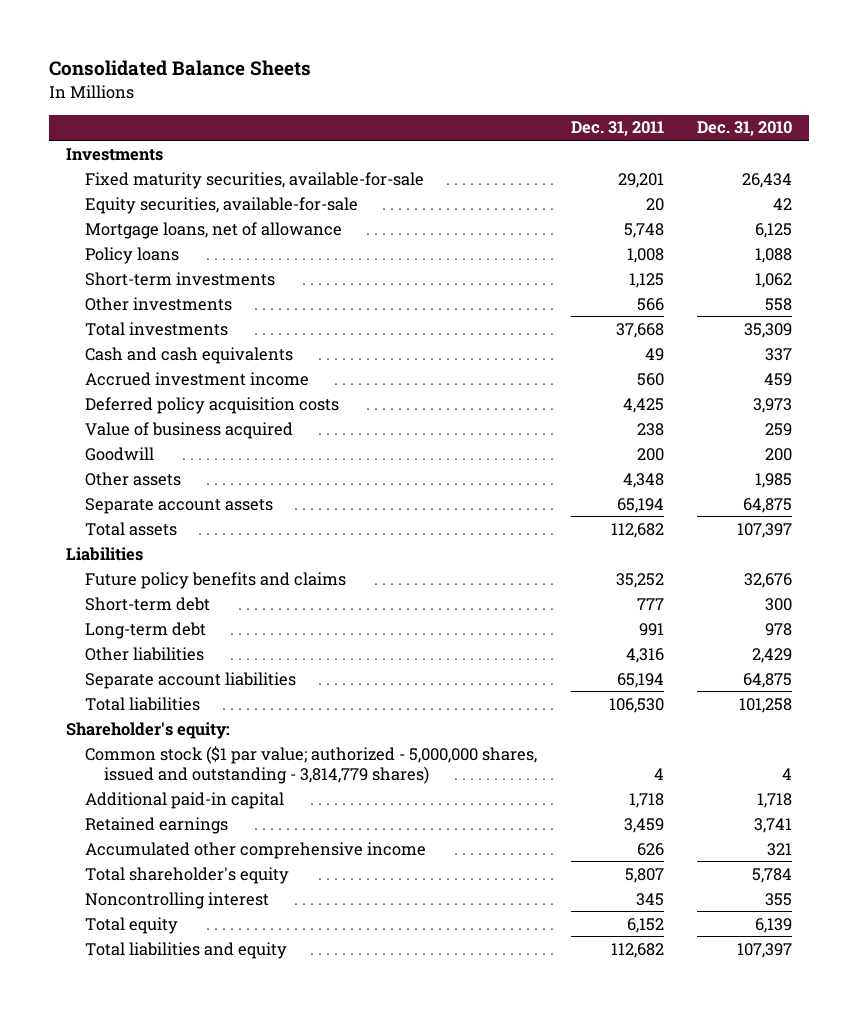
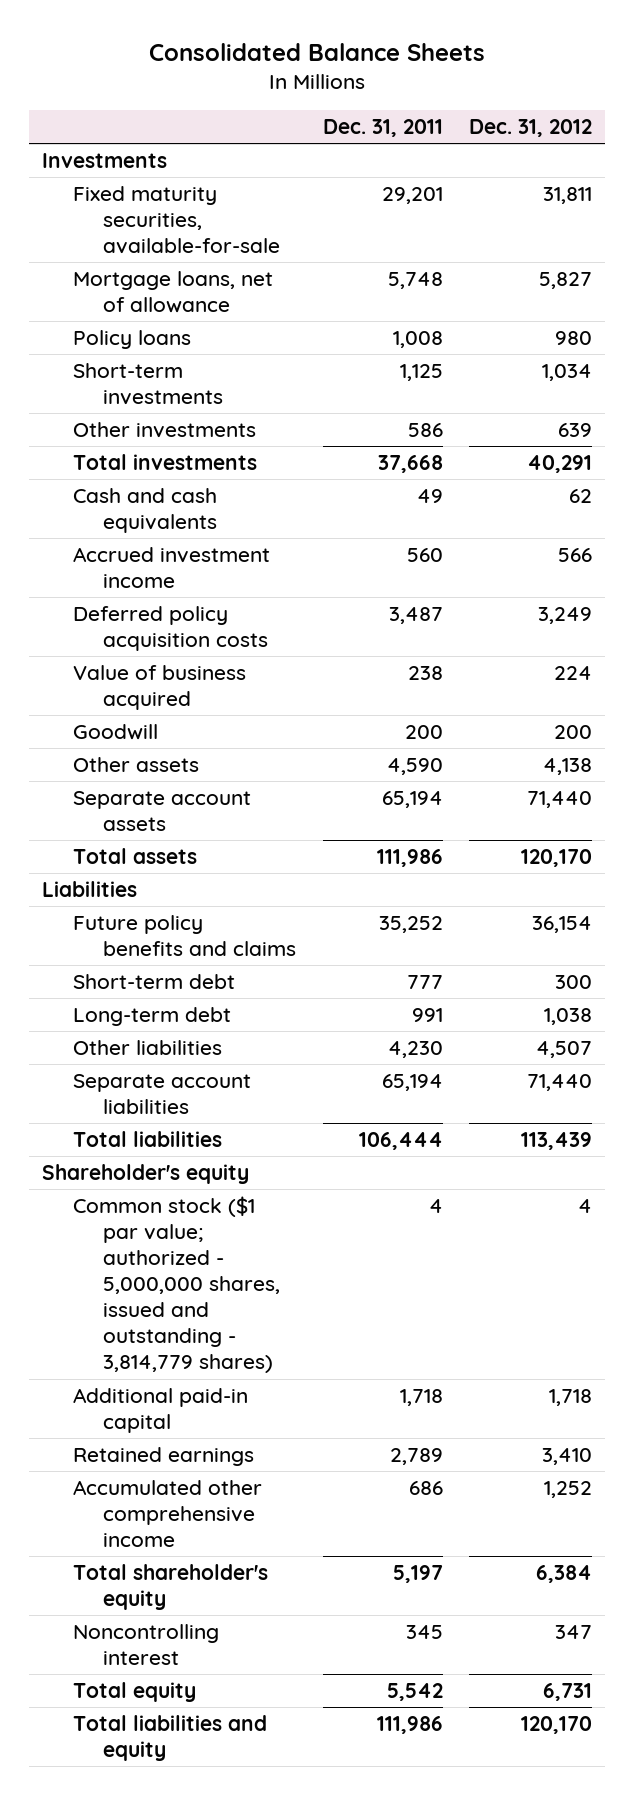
- | Dec. 31, 2011 | Dec. 31, 2010
+ | Dec. 31, 2011 | Dec. 31, 2012
- Equity securities, available-for-sale | 20 | 42
- Other investments | 566 | 558
+ Other investments | 586 | 639
- Deferred policy acquisition costs | 4,425 | 3,973
+ Deferred policy acquisition costs | 3,487 | 3,249
- Other assets | 4,348 | 1,985
+ Other assets | 4,590 | 4,138
- Total assets | 112,682 | 107,397
+ Total assets | 111,986 | 120,170
- Other liabilities | 4,316 | 2,429
+ Other liabilities | 4,230 | 4,507
- Total liabilities | 106,530 | 101,258
- Shareholder's equity:
+ Total liabilities | 106,444 | 113,439
+ Shareholder's equity
- Retained earnings | 3,459 | 3,741
- Accumulated other comprehensive income | 626 | 321
- Total shareholder's equity | 5,807 | 5,784
+ Retained earnings | 2,789 | 3,410
+ Accumulated other comprehensive income | 686 | 1,252
+ Total shareholder's equity | 5,197 | 6,384
- Total equity | 6,152 | 6,139
- Total liabilities and equity | 112,682 | 107,397
+ Total equity | 5,542 | 6,731
+ Total liabilities and equity | 111,986 | 120,170

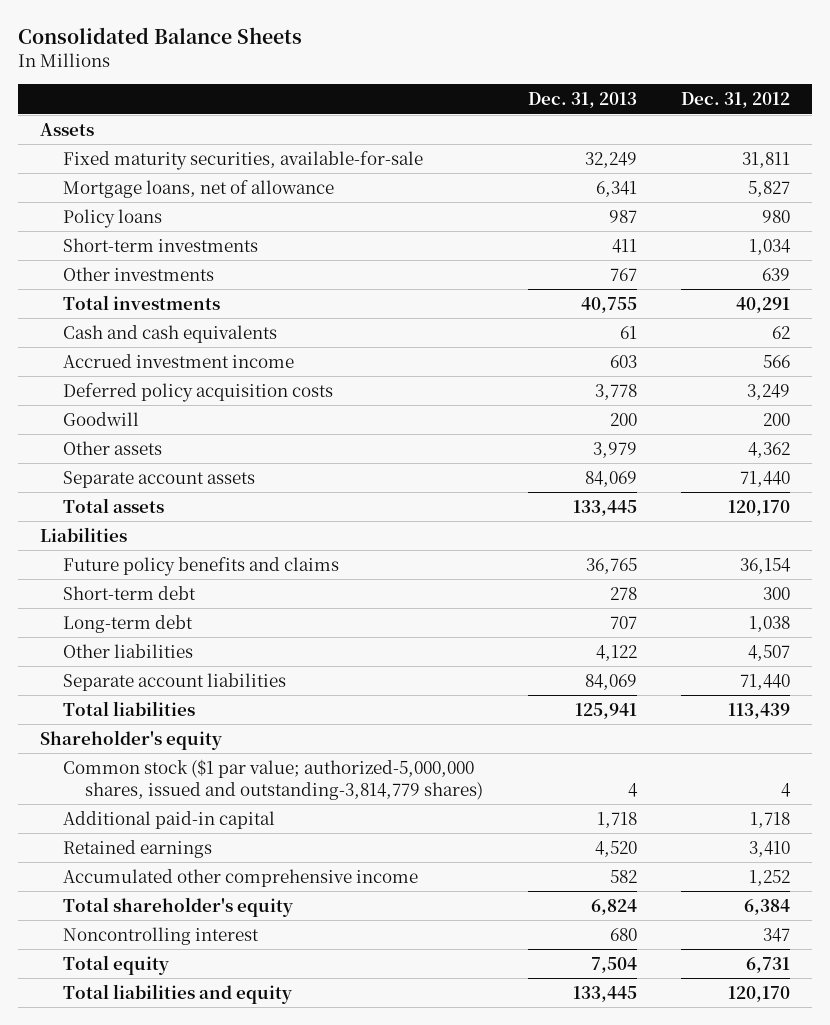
- | Dec. 31, 2011 | Dec. 31, 2012
+ | Dec. 31, 2013 | Dec. 31, 2012
- Investments
+ Assets
- Value of business acquired | 238 | 224
- Other assets | 4,590 | 4,138
+ Other assets | 3,979 | 4,362
- Common stock ($1 par value; authorized - 5,000,000 shares, issued and outstanding - 3,814,779 shares) | 4 | 4
+ Common stock ($1 par value; authorized-5,000,000 shares, issued and outstanding-3,814,779 shares) | 4 | 4

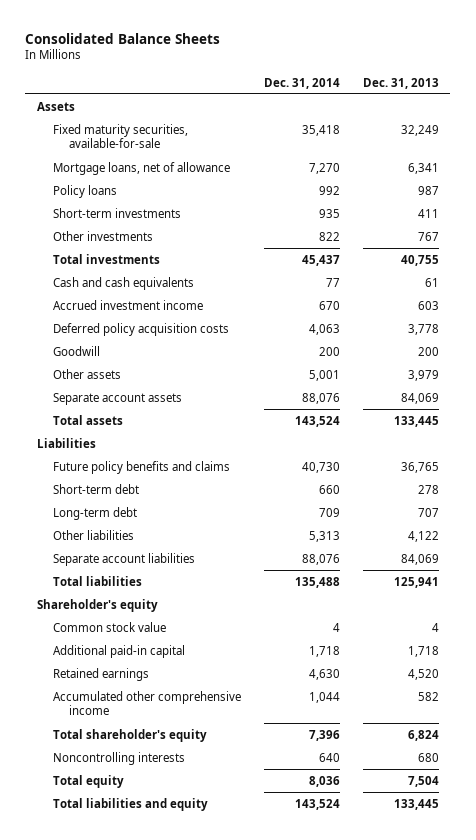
- | Dec. 31, 2013 | Dec. 31, 2012
+ | Dec. 31, 2014 | Dec. 31, 2013
- Common stock ($1 par value; authorized-5,000,000 shares, issued and outstanding-3,814,779 shares) | 4 | 4
+ Common stock value | 4 | 4
- Noncontrolling interest | 680 | 347
+ Noncontrolling interests | 640 | 680

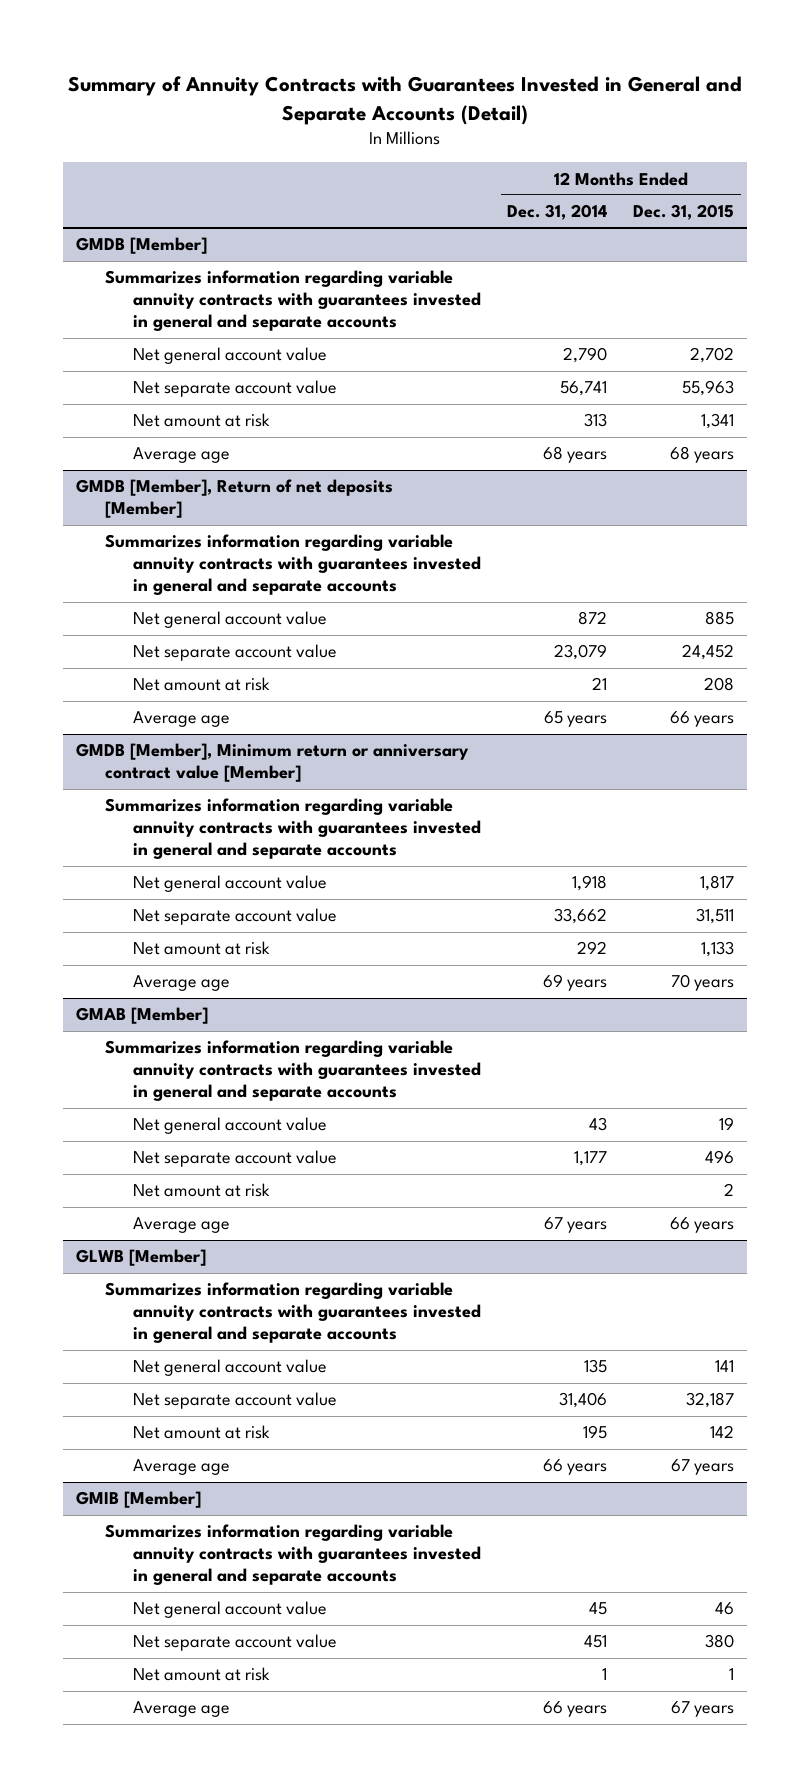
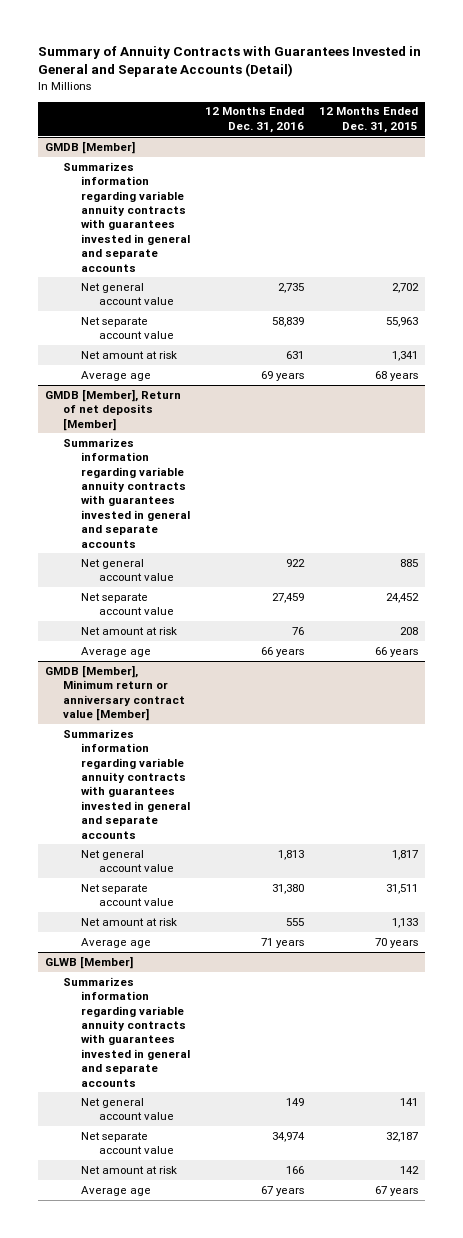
- | 12 Months Ended Dec. 31, 2014 | 12 Months Ended Dec. 31, 2015
+ | 12 Months Ended Dec. 31, 2016 | 12 Months Ended Dec. 31, 2015
- GMAB [Member]
- Summarizes information regarding variable annuity contracts with guarantees invested in general and separate accounts
- Net general account value | 43 | 19
- Net separate account value | 1,177 | 496
- Net amount at risk | | 2
- Average age | 67 years | 66 years
- GMIB [Member]
- Summarizes information regarding variable annuity contracts with guarantees invested in general and separate accounts
- Net general account value | 45 | 46
- Net separate account value | 451 | 380
- Net amount at risk | 1 | 1
- Average age | 66 years | 67 years

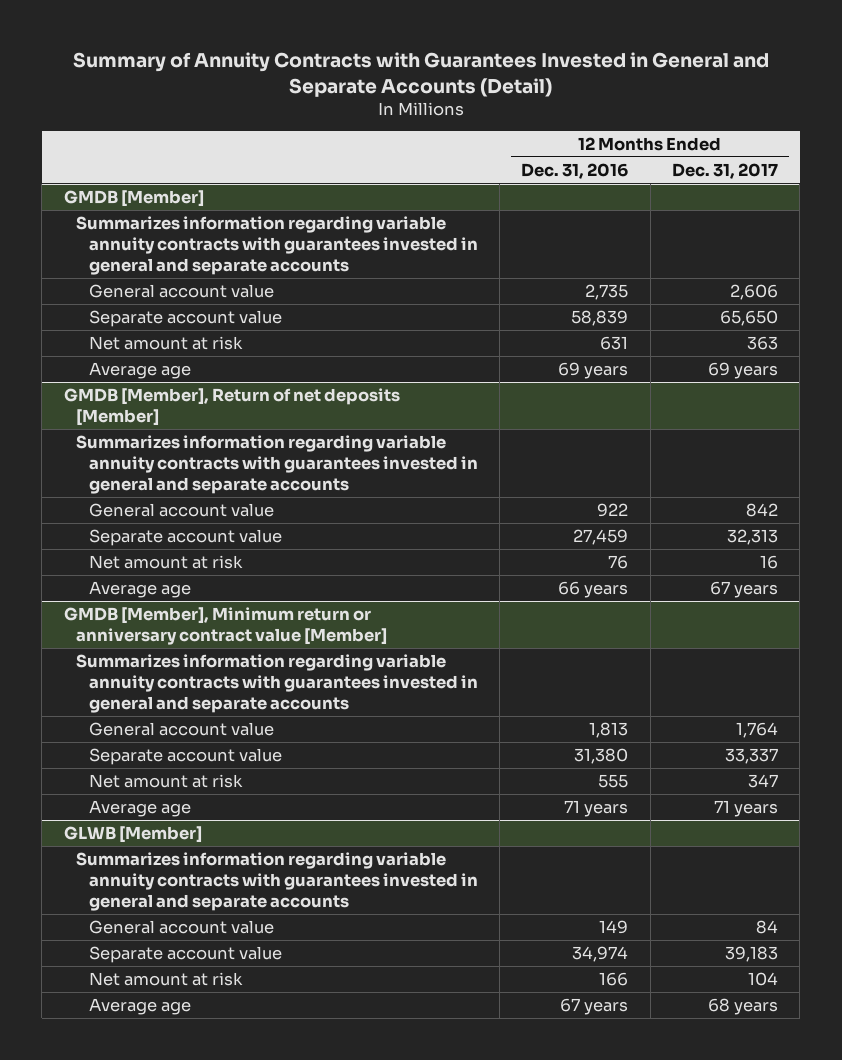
- | 12 Months Ended Dec. 31, 2016 | 12 Months Ended Dec. 31, 2015
+ | 12 Months Ended Dec. 31, 2016 | 12 Months Ended Dec. 31, 2017
@ GMDB [Member]
- Net general account value | 2,735 | 2,702
- Net separate account value | 58,839 | 55,963
+ General account value | 2,735 | 2,606
+ Separate account value | 58,839 | 65,650
@ GMDB [Member], Return of net deposits [Member]
- Net general account value | 922 | 885
- Net separate account value | 27,459 | 24,452
+ General account value | 922 | 842
+ Separate account value | 27,459 | 32,313
@ GMDB [Member], Minimum return or anniversary contract value [Member]
- Net general account value | 1,813 | 1,817
- Net separate account value | 31,380 | 31,511
+ General account value | 1,813 | 1,764
+ Separate account value | 31,380 | 33,337
@ GLWB [Member]
- Net general account value | 149 | 141
- Net separate account value | 34,974 | 32,187
+ General account value | 149 | 84
+ Separate account value | 34,974 | 39,183

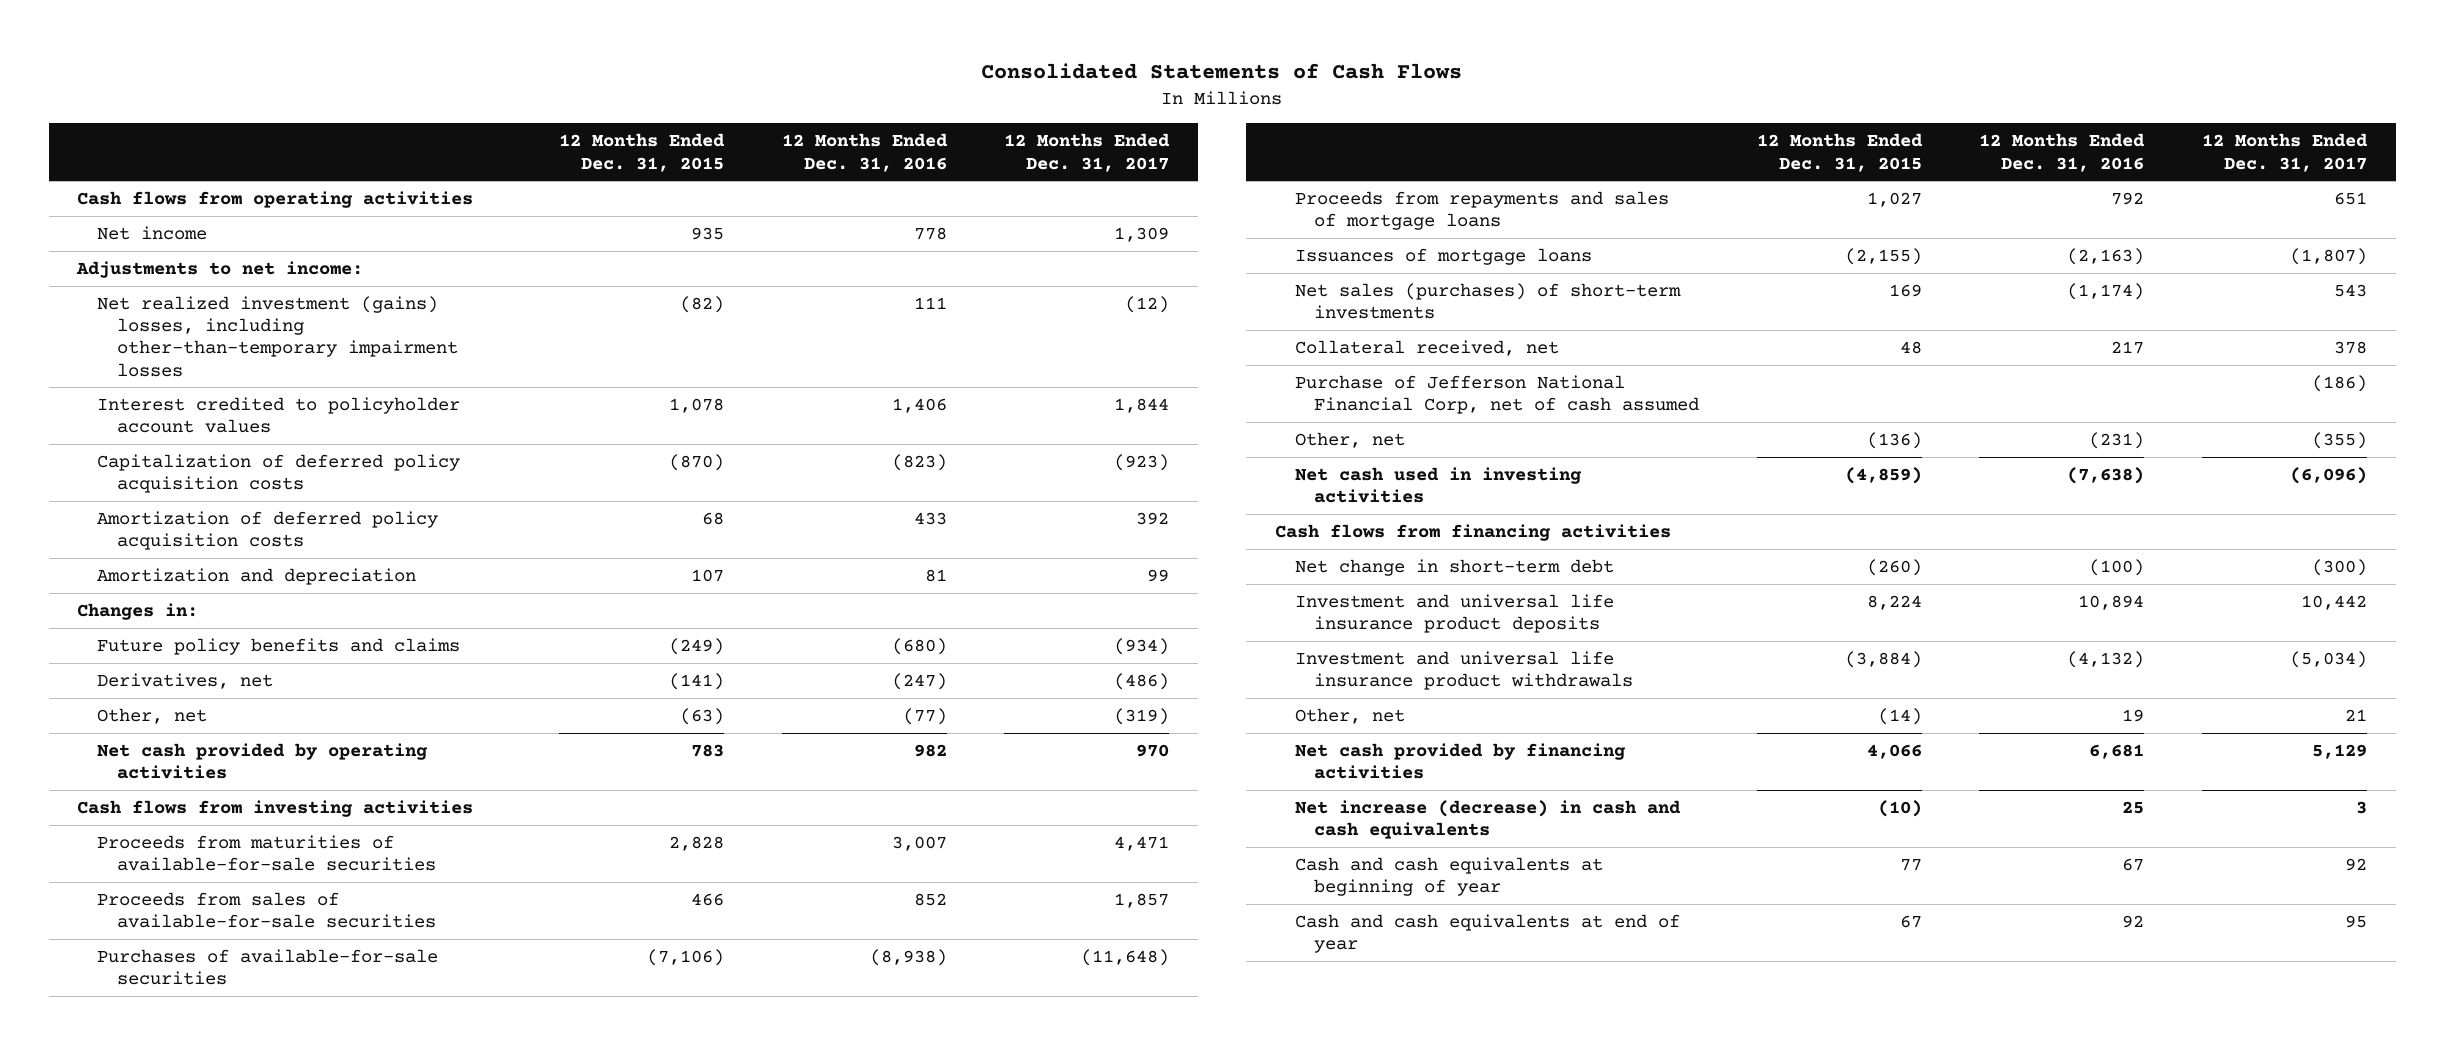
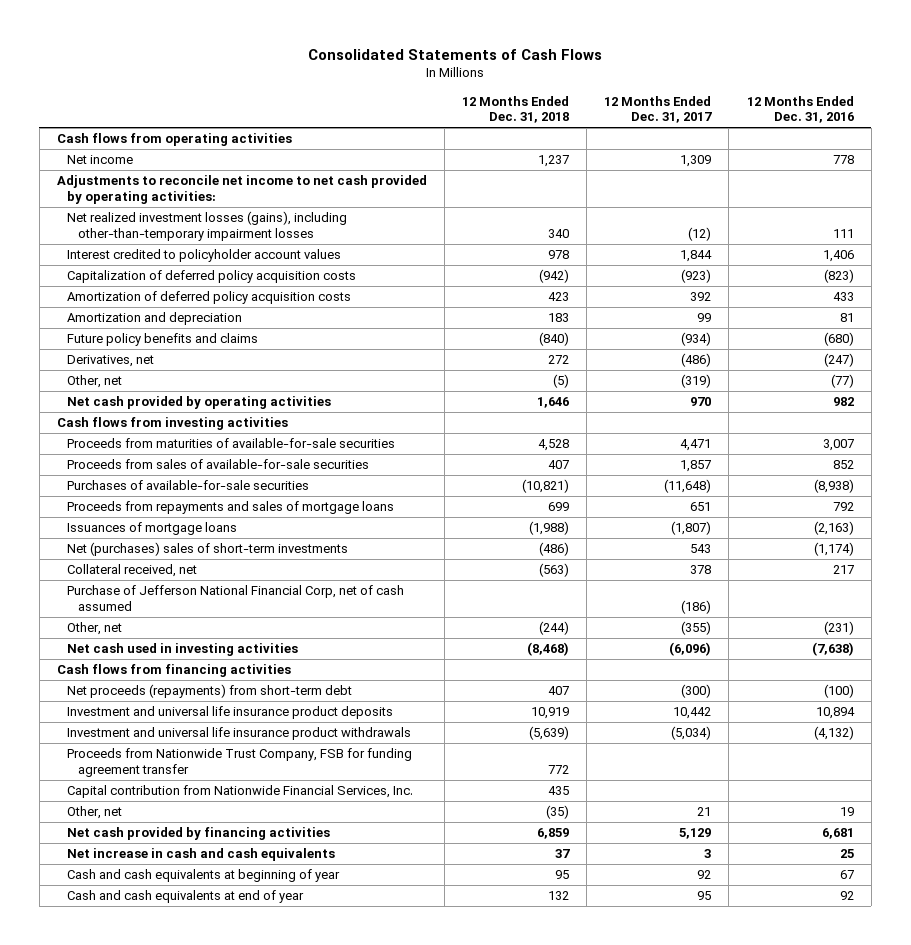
- | 12 Months Ended Dec. 31, 2015 | 12 Months Ended Dec. 31, 2016 | 12 Months Ended Dec. 31, 2017
+ | 12 Months Ended Dec. 31, 2018 | 12 Months Ended Dec. 31, 2017 | 12 Months Ended Dec. 31, 2016
- Adjustments to net income:
- Net realized investment (gains) losses, including other-than-temporary impairment losses | (82) | 111 | (12)
+ Adjustments to reconcile net income to net cash provided by operating activities:
+ Net realized investment losses (gains), including other-than-temporary impairment losses | 340 | (12) | 111
- Changes in:
- Net sales (purchases) of short-term investments | 169 | (1,174) | 543
+ Net (purchases) sales of short-term investments | (486) | 543 | (1,174)
- Net change in short-term debt | (260) | (100) | (300)
+ Net proceeds (repayments) from short-term debt | 407 | (300) | (100)
+ Proceeds from Nationwide Trust Company, FSB for funding agreement transfer | 772 | |
+ Capital contribution from Nationwide Financial Services, Inc. | 435 | |
- Net increase (decrease) in cash and cash equivalents | (10) | 25 | 3
+ Net increase in cash and cash equivalents | 37 | 3 | 25

